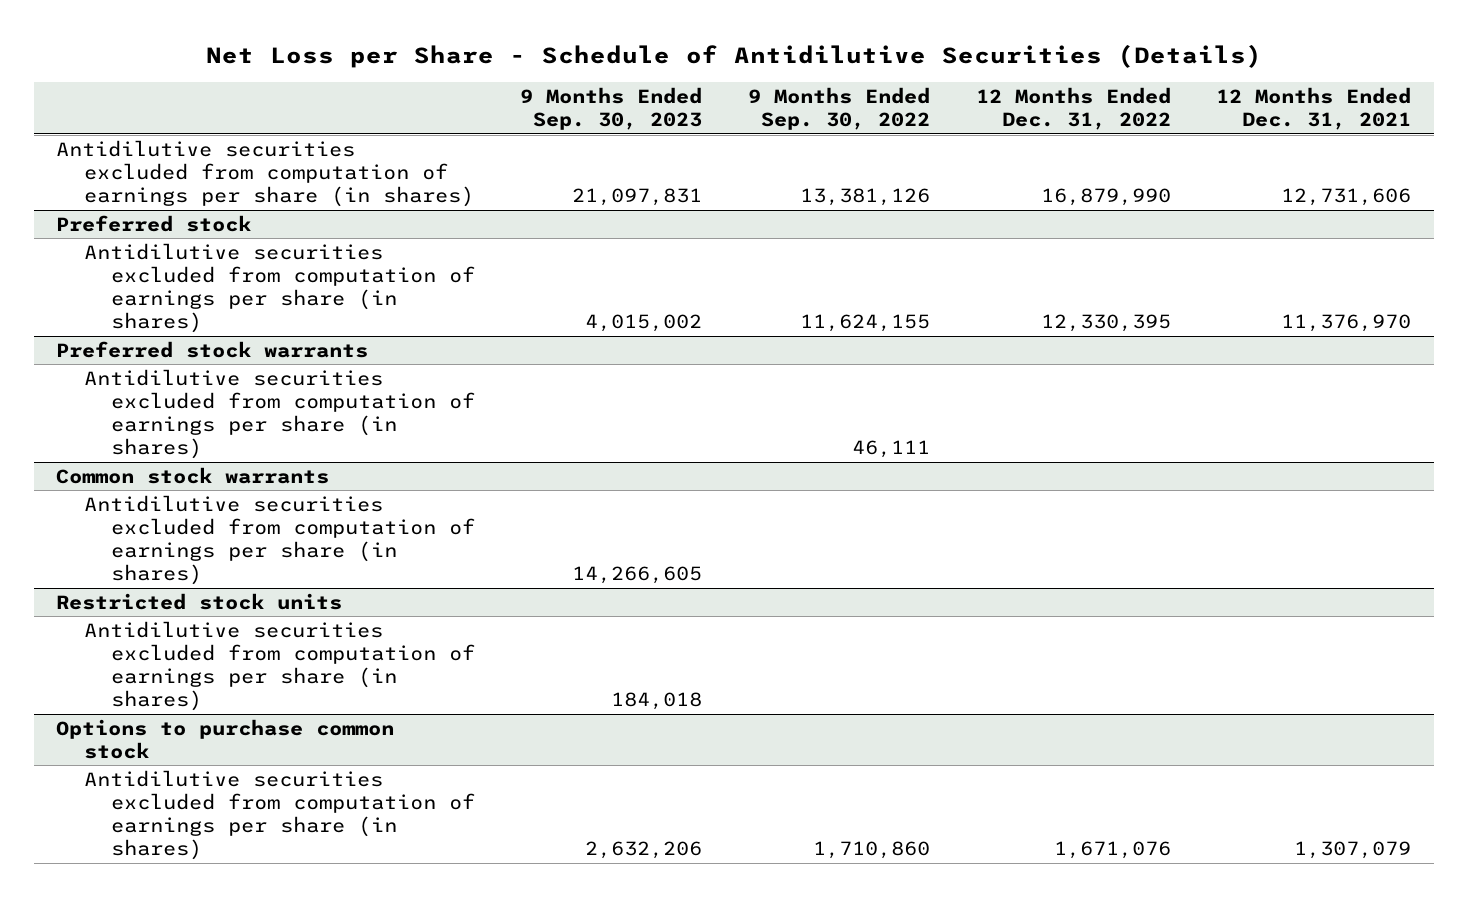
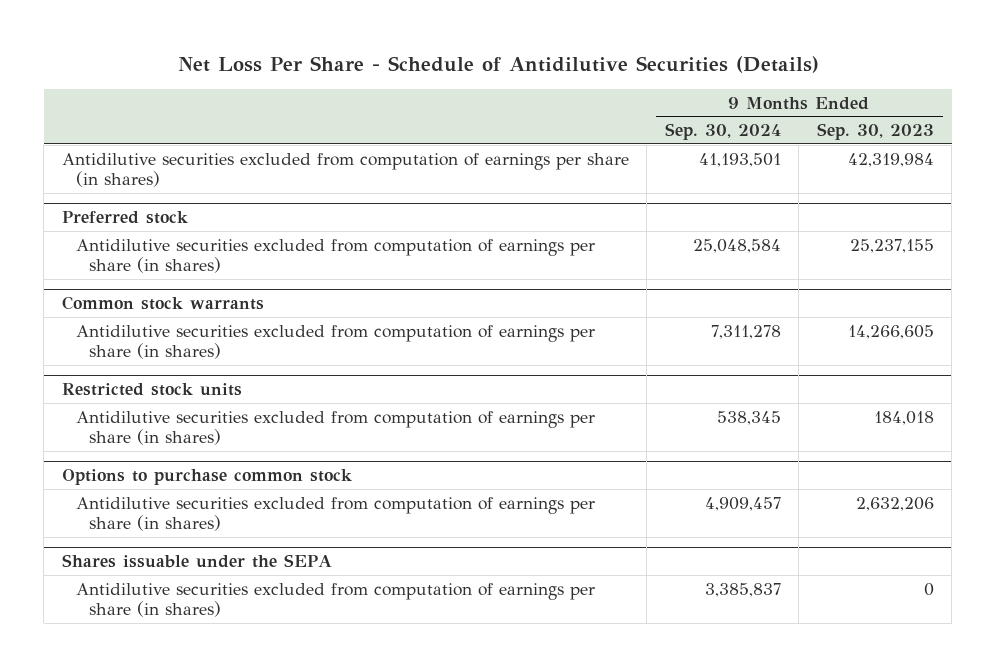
- Net Loss per Share - Schedule of Antidilutive Securities (Details)
+ Net Loss Per Share - Schedule of Antidilutive Securities (Details)
- | 9 Months Ended Sep. 30, 2023 | 9 Months Ended Sep. 30, 2022 | 12 Months Ended Dec. 31, 2022 | 12 Months Ended Dec. 31, 2021
+ | 9 Months Ended Sep. 30, 2024 | 9 Months Ended Sep. 30, 2023
- Antidilutive securities excluded from computation of earnings per share (in shares) | 21,097,831 | 13,381,126 | 16,879,990 | 12,731,606
+ Antidilutive securities excluded from computation of earnings per share (in shares) | 41,193,501 | 42,319,984
@ Preferred stock
- Antidilutive securities excluded from computation of earnings per share (in shares) | 4,015,002 | 11,624,155 | 12,330,395 | 11,376,970
- Preferred stock warrants
- Antidilutive securities excluded from computation of earnings per share (in shares) | | 46,111 | |
@ Preferred stock
+ Antidilutive securities excluded from computation of earnings per share (in shares) | 25,048,584 | 25,237,155
+ Shares issuable under the SEPA
+ Antidilutive securities excluded from computation of earnings per share (in shares) | 3,385,837 | 0

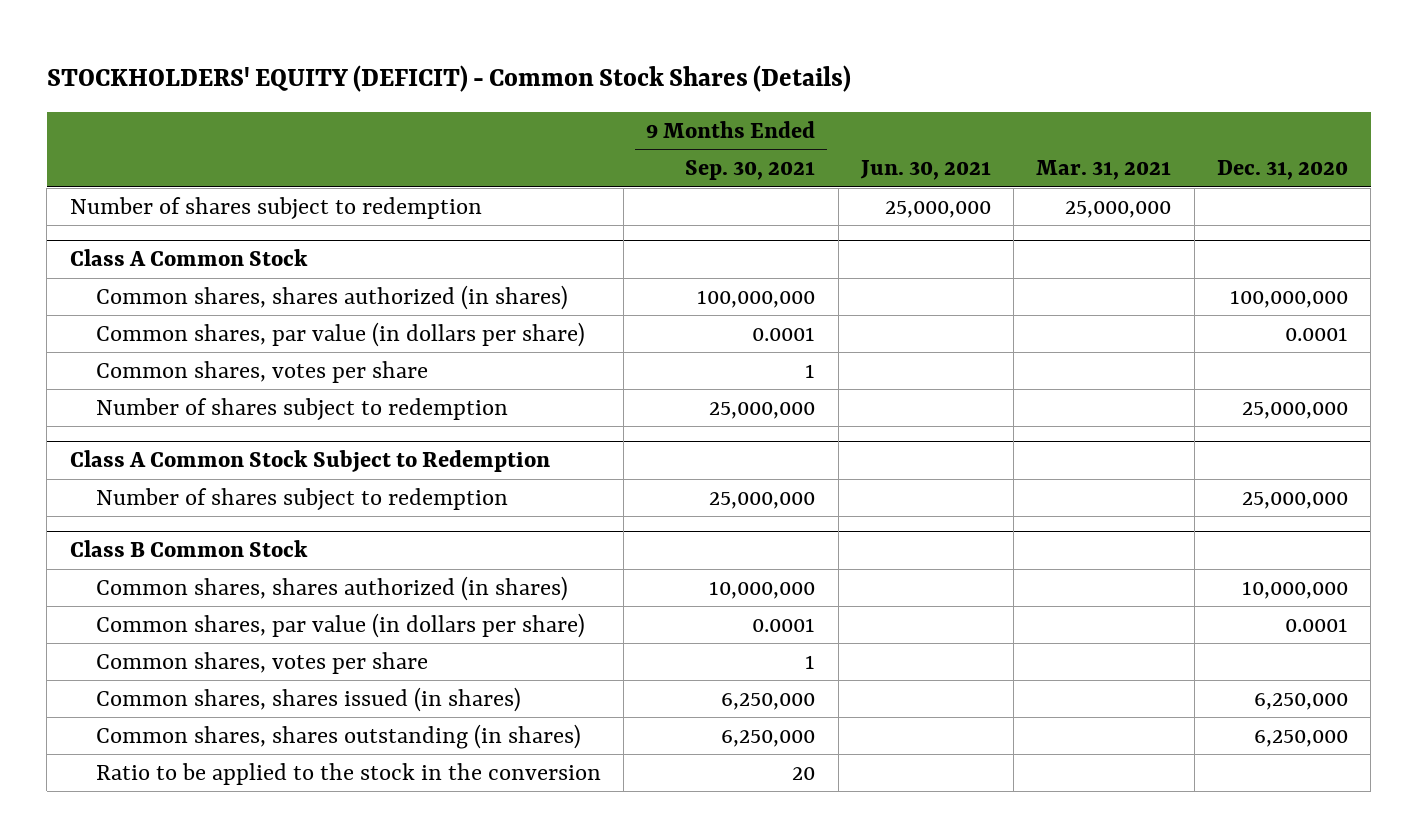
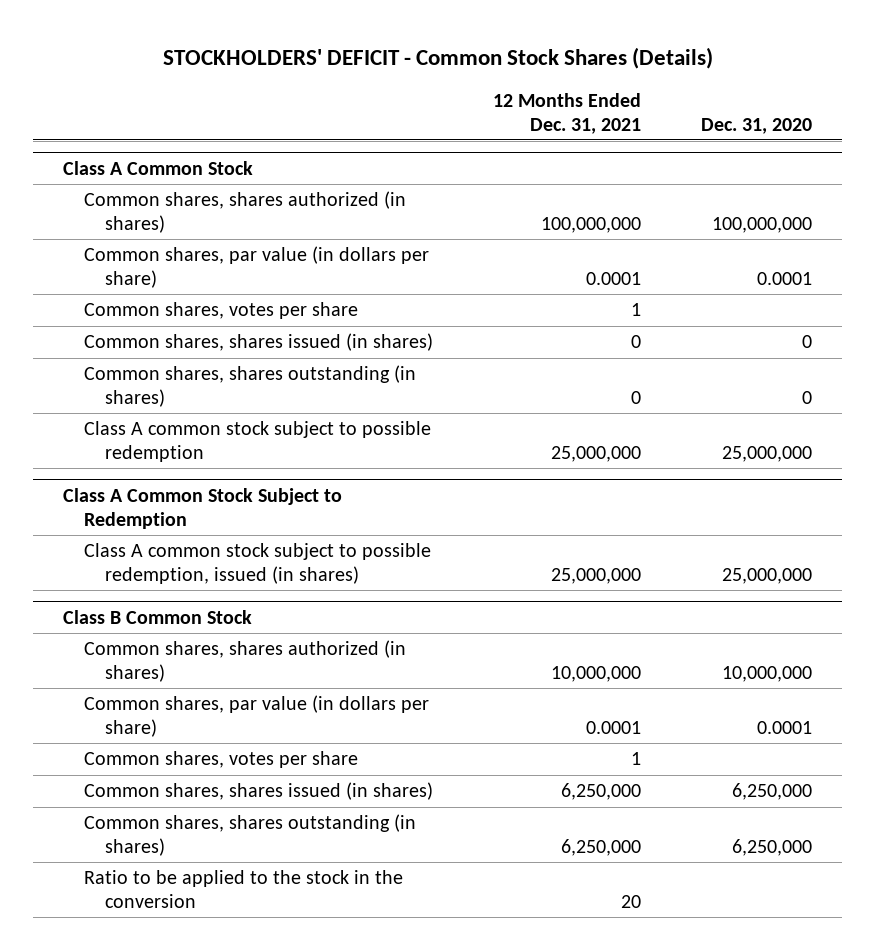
- STOCKHOLDERS' EQUITY (DEFICIT) - Common Stock Shares (Details)
+ STOCKHOLDERS' DEFICIT - Common Stock Shares (Details)
- | 9 Months Ended Sep. 30, 2021 | Jun. 30, 2021 | Mar. 31, 2021 | Dec. 31, 2020
+ | 12 Months Ended Dec. 31, 2021 | Dec. 31, 2020
- Number of shares subject to redemption | | 25,000,000 | 25,000,000 |
@ Class A Common Stock
- Number of shares subject to redemption | 25,000,000 | | | 25,000,000
+ Common shares, shares issued (in shares) | 0 | 0
+ Common shares, shares outstanding (in shares) | 0 | 0
+ Class A common stock subject to possible redemption | 25,000,000 | 25,000,000
@ Class A Common Stock Subject to Redemption
- Number of shares subject to redemption | 25,000,000 | | | 25,000,000
+ Class A common stock subject to possible redemption, issued (in shares) | 25,000,000 | 25,000,000

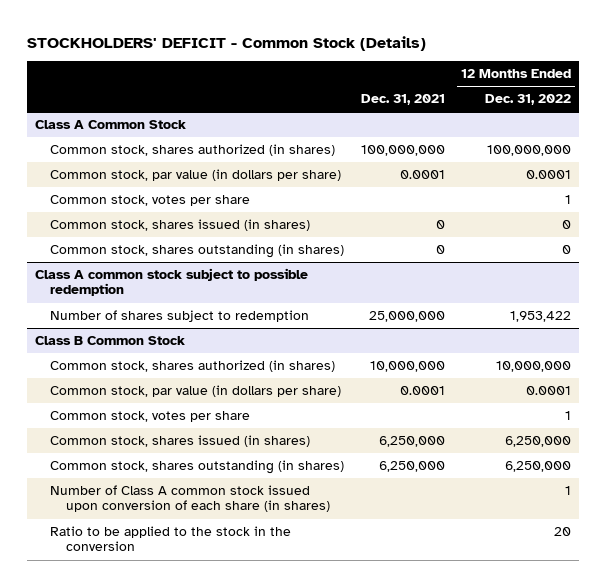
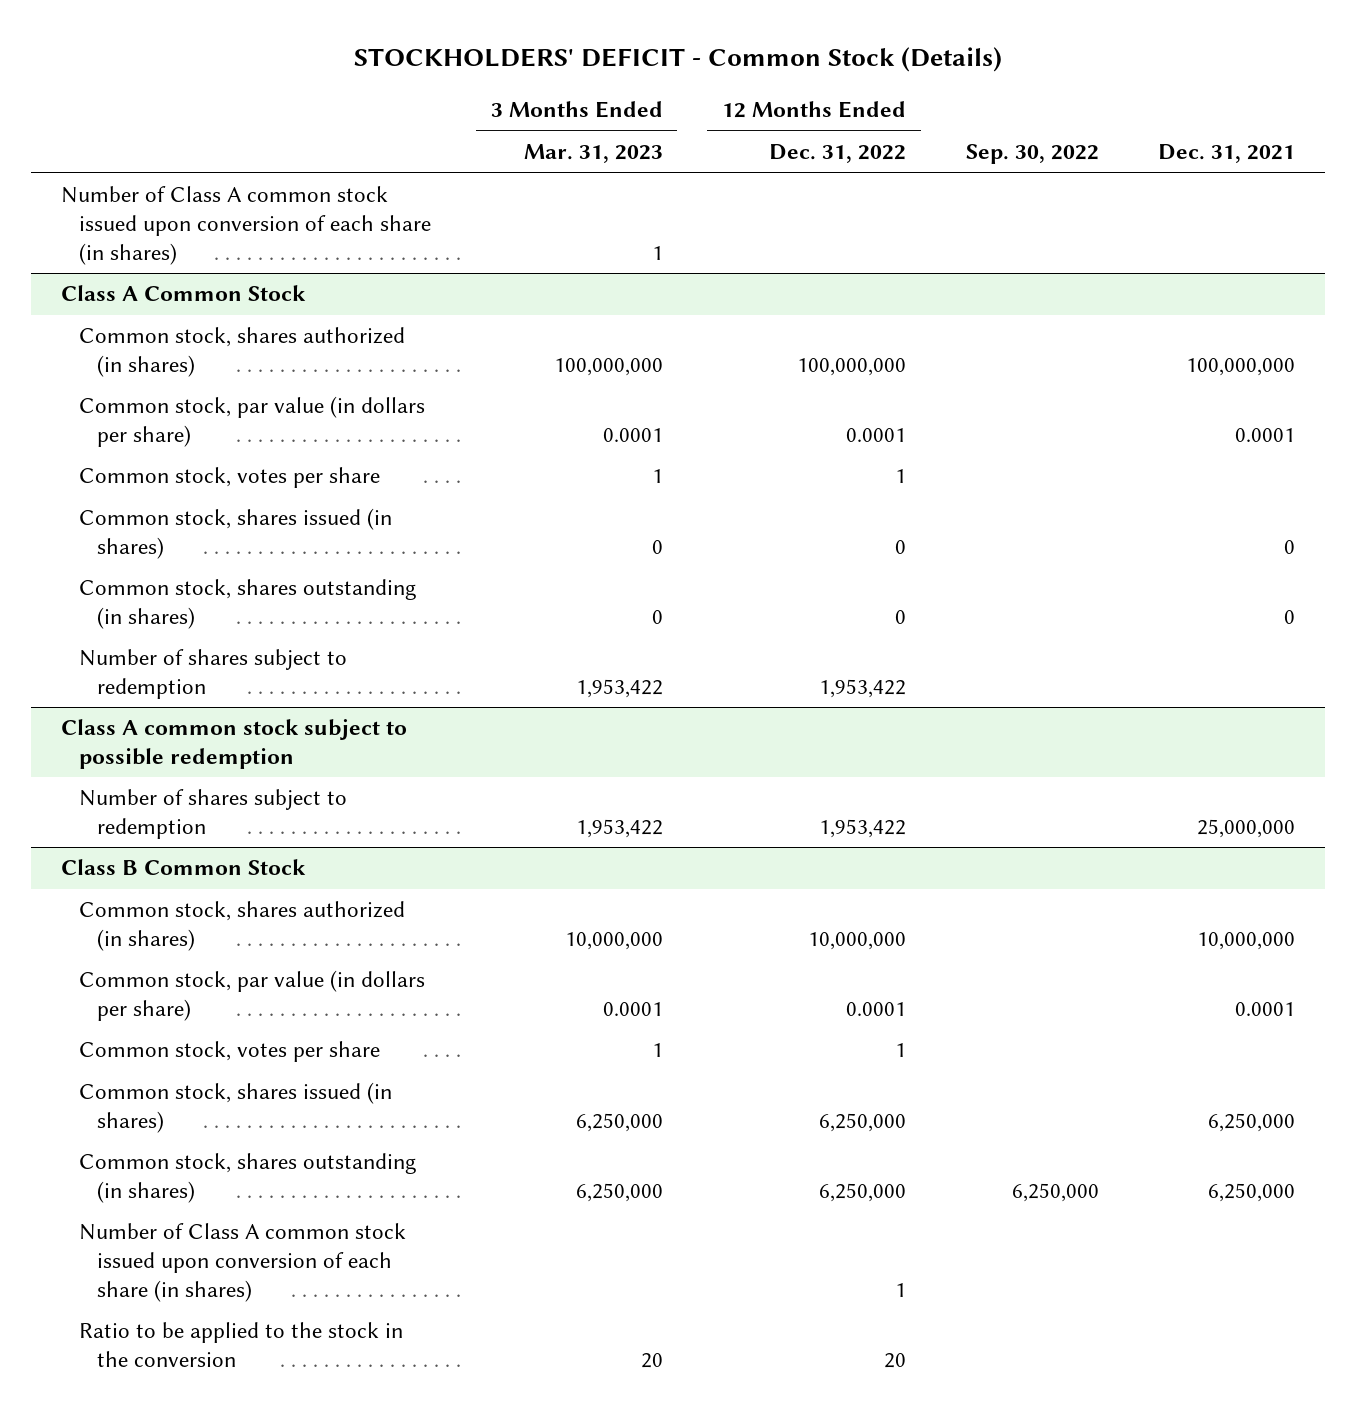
- | Dec. 31, 2021 | 12 Months Ended Dec. 31, 2022
+ | 3 Months Ended Mar. 31, 2023 | 12 Months Ended Dec. 31, 2022 | Sep. 30, 2022 | Dec. 31, 2021
+ Number of Class A common stock issued upon conversion of each share (in shares) | 1 | | |
@ Class A Common Stock
+ Number of shares subject to redemption | 1,953,422 | 1,953,422 | |

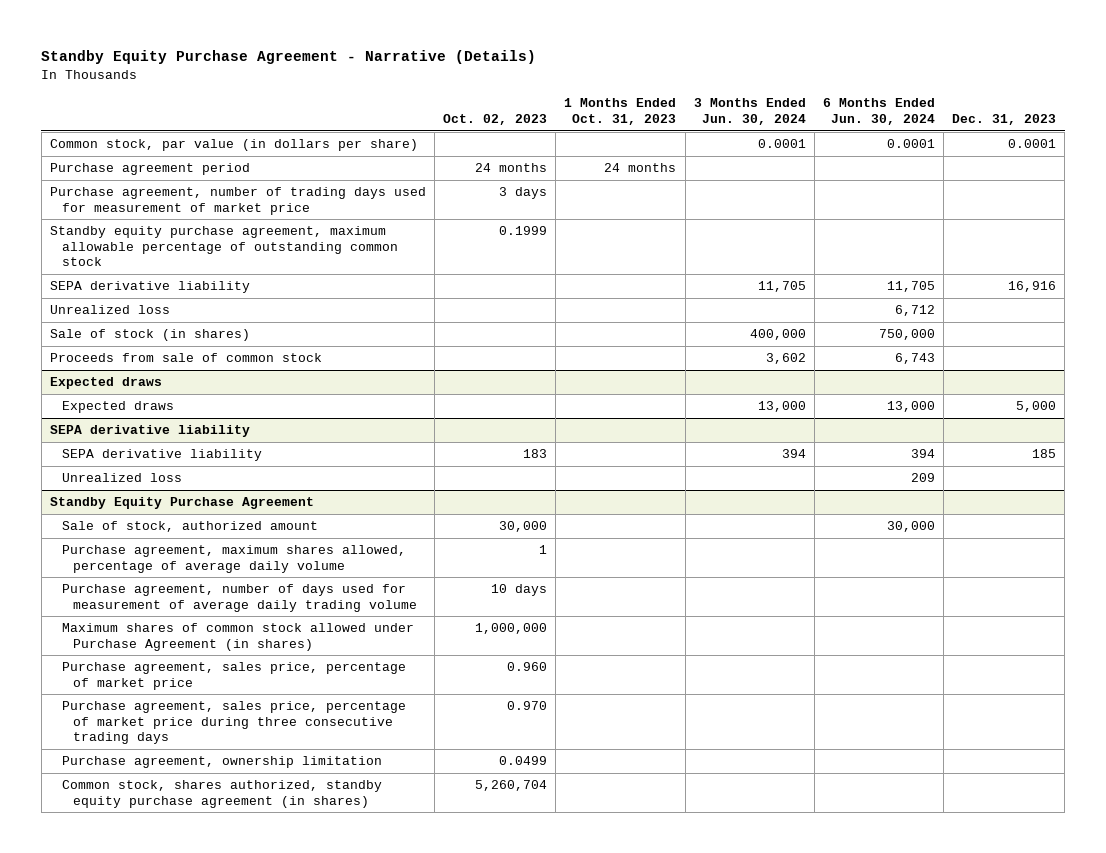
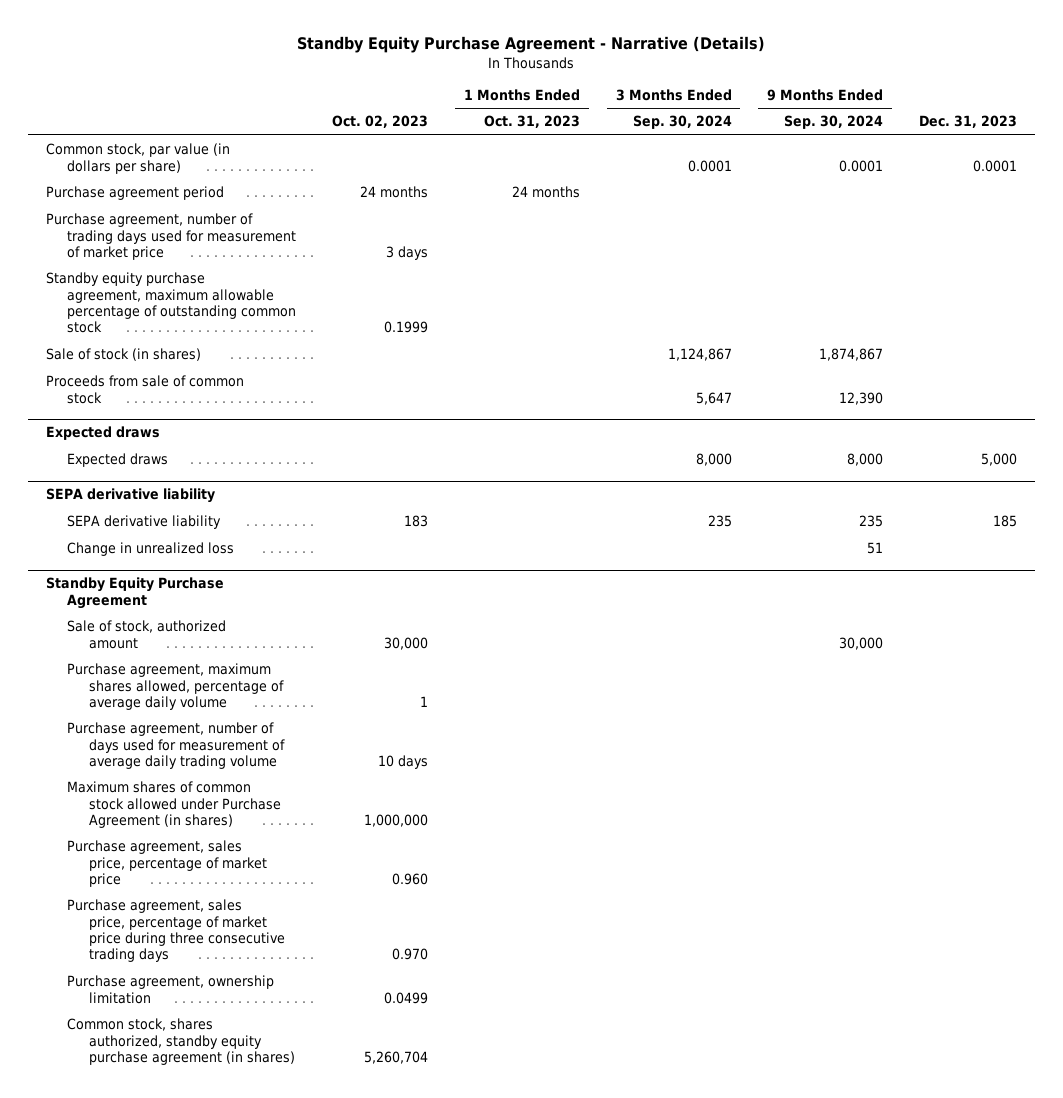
- | Oct. 02, 2023 | 1 Months Ended Oct. 31, 2023 | 3 Months Ended Jun. 30, 2024 | 6 Months Ended Jun. 30, 2024 | Dec. 31, 2023
+ | Oct. 02, 2023 | 1 Months Ended Oct. 31, 2023 | 3 Months Ended Sep. 30, 2024 | 9 Months Ended Sep. 30, 2024 | Dec. 31, 2023
- SEPA derivative liability | | | 11,705 | 11,705 | 16,916
- Unrealized loss | | | | 6,712 |
@ SEPA derivative liability
- Unrealized loss | | | | 209 |
+ Change in unrealized loss | | | | 51 |

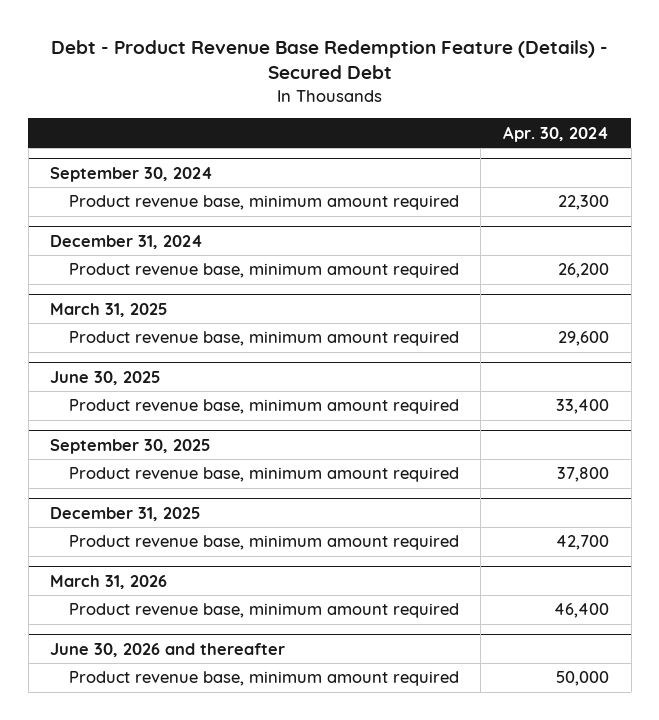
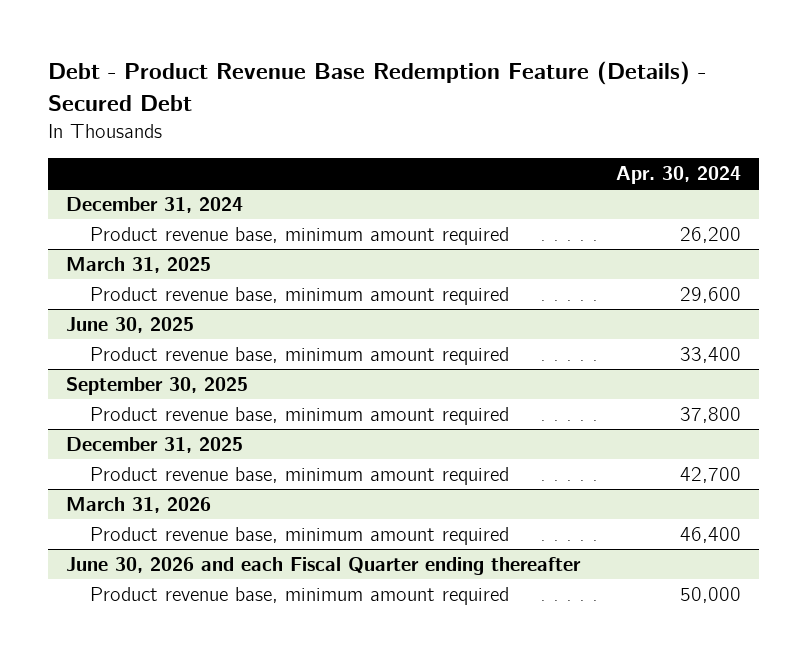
- September 30, 2024
- Product revenue base, minimum amount required | 22,300
- June 30, 2026 and thereafter
+ June 30, 2026 and each Fiscal Quarter ending thereafter

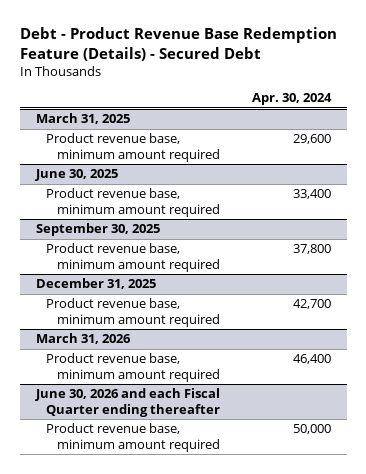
- December 31, 2024
- Product revenue base, minimum amount required | 26,200

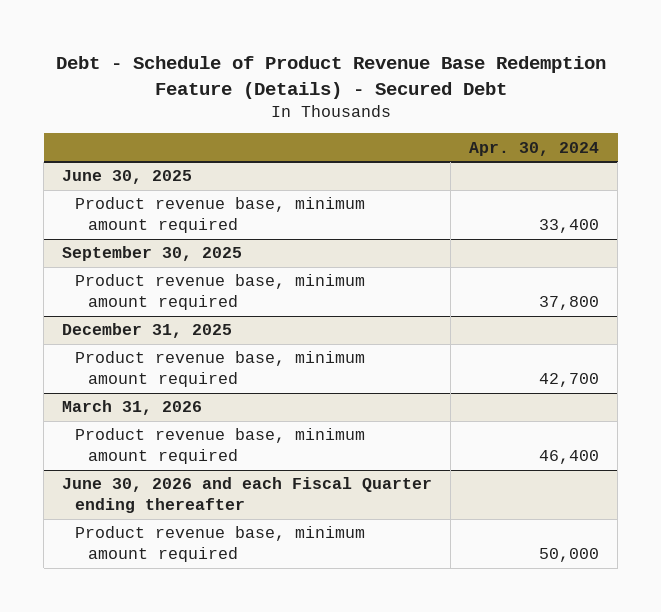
- Debt - Product Revenue Base Redemption Feature (Details) - Secured Debt
+ Debt - Schedule of Product Revenue Base Redemption Feature (Details) - Secured Debt
- March 31, 2025
- Product revenue base, minimum amount required | 29,600

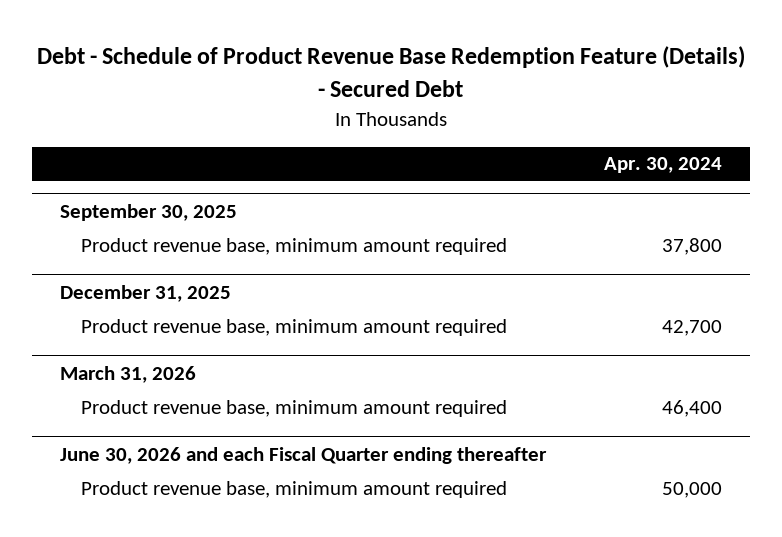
- June 30, 2025
- Product revenue base, minimum amount required | 33,400

